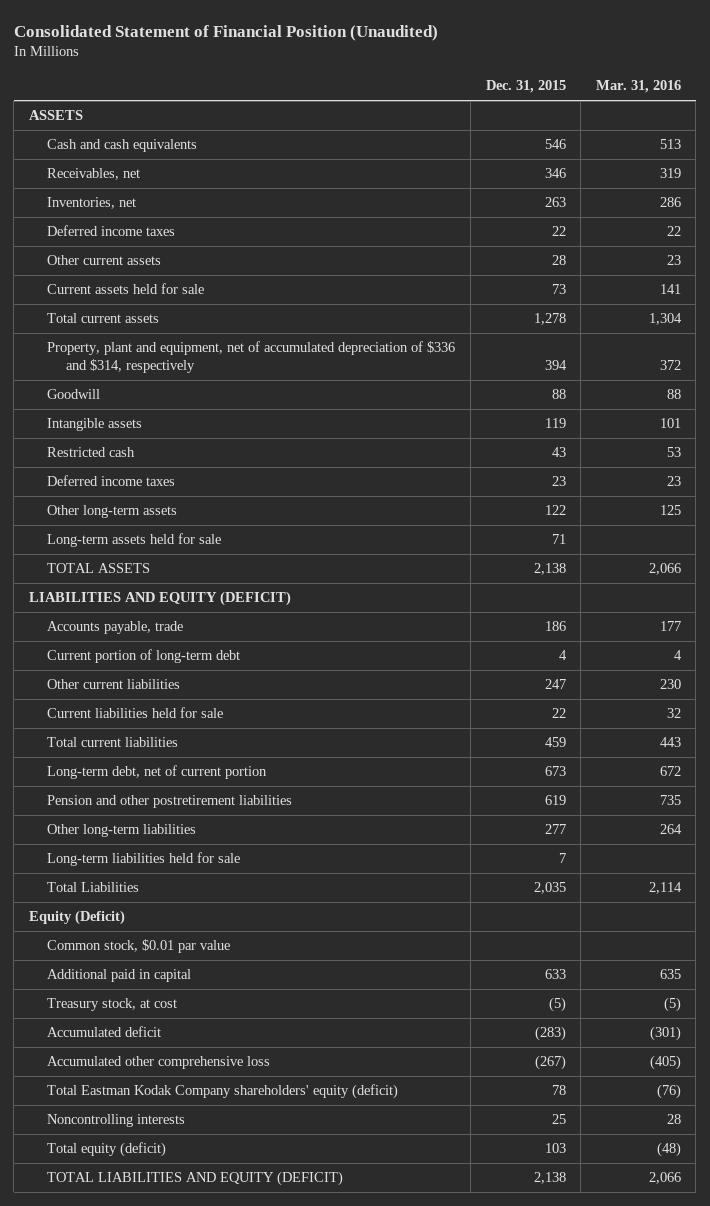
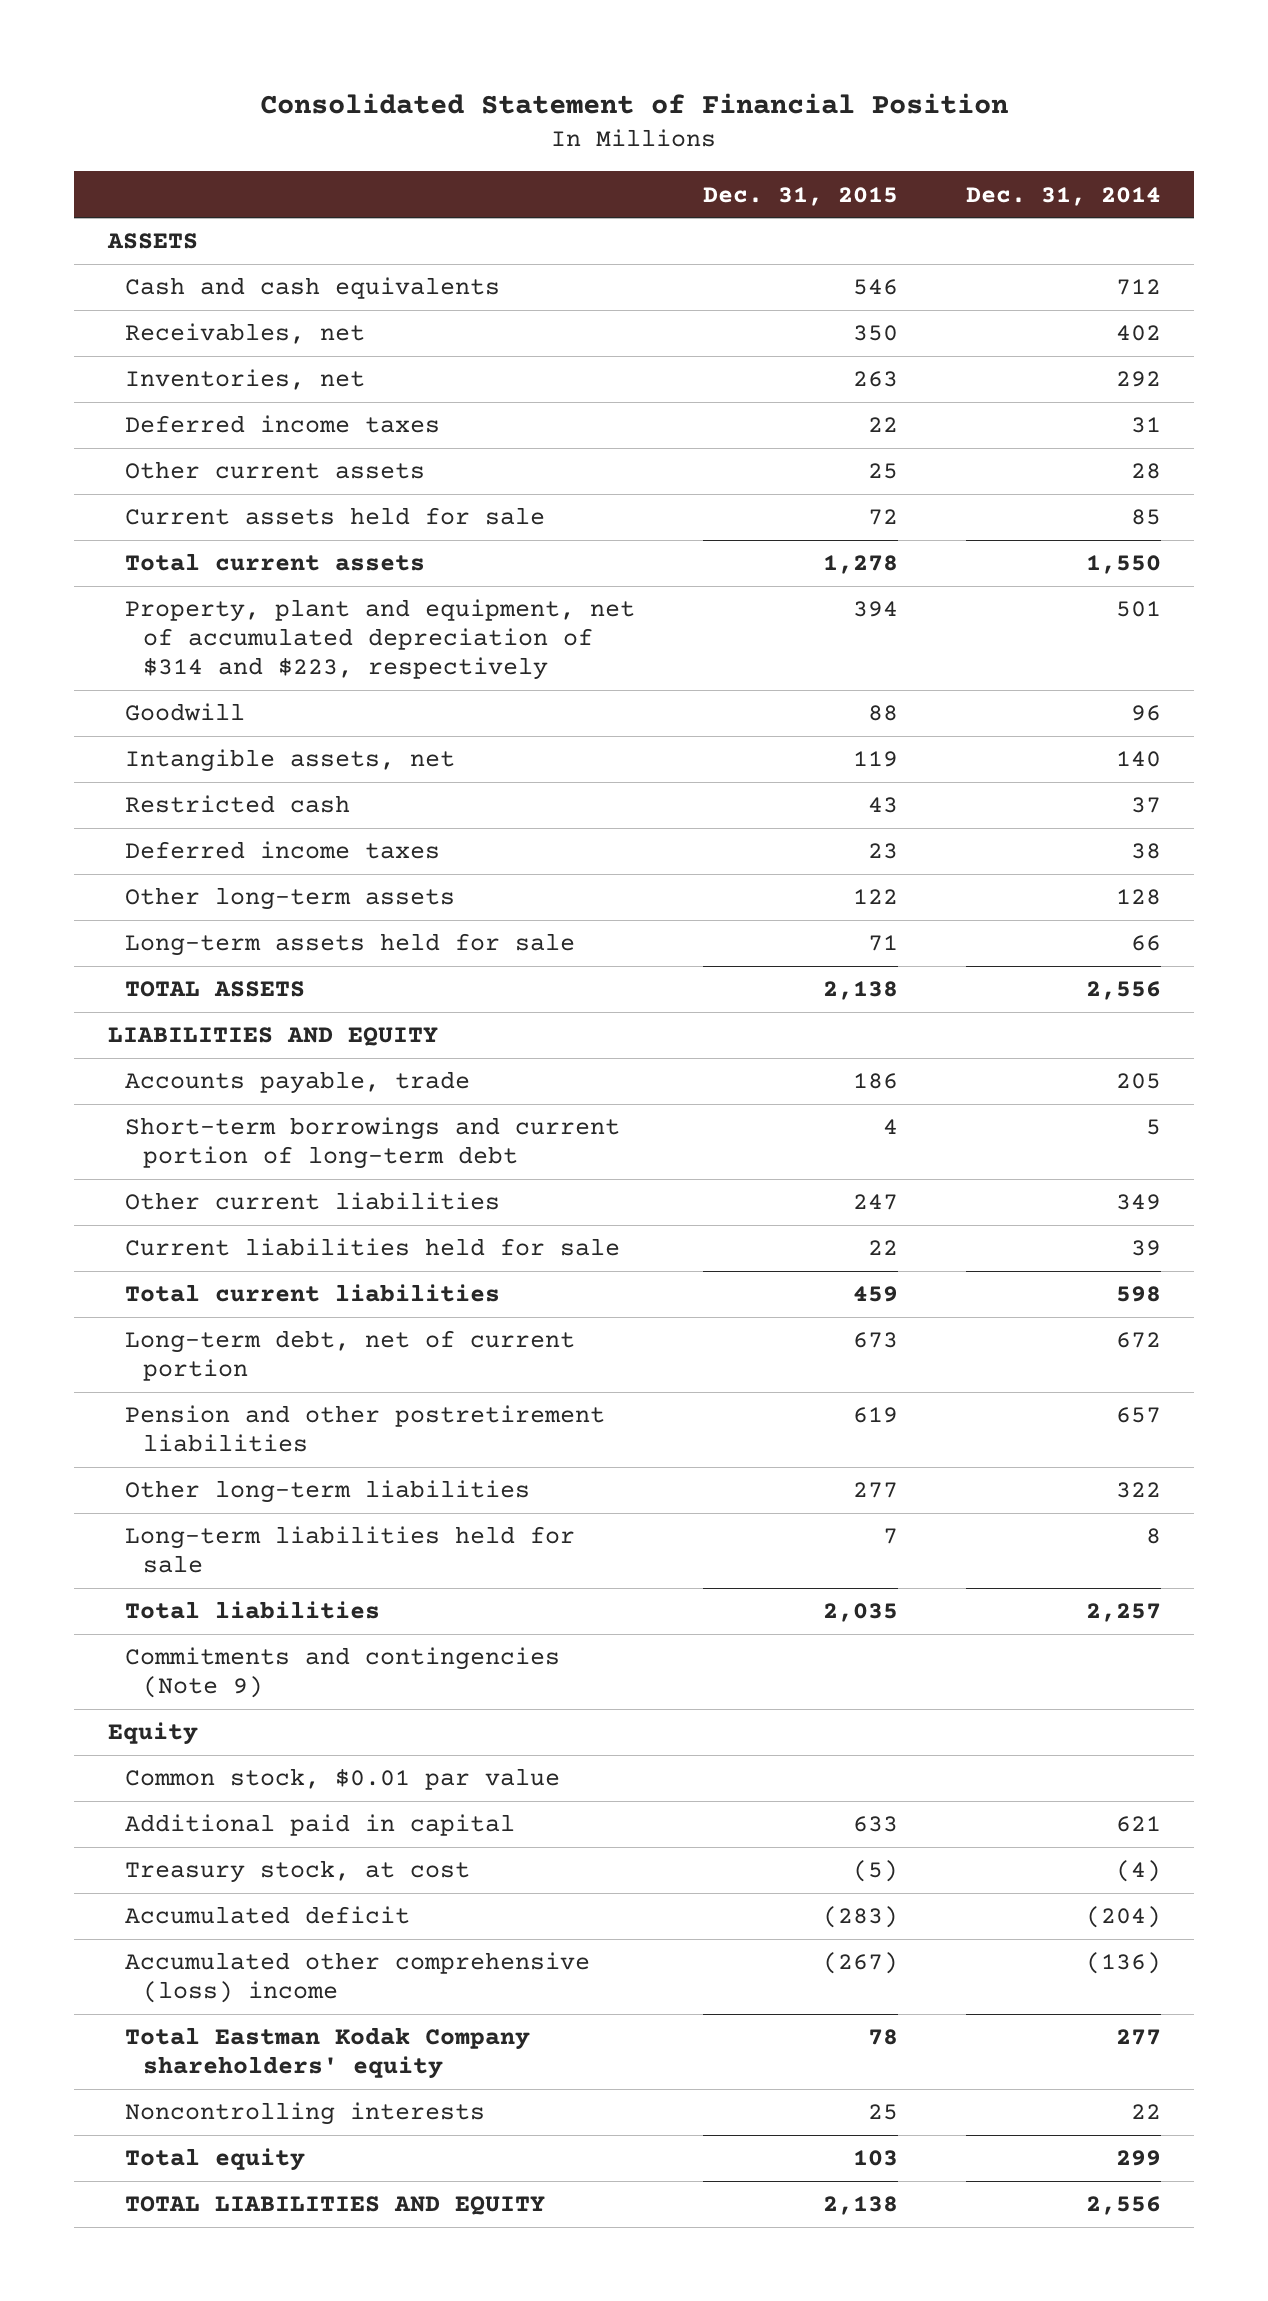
- Consolidated Statement of Financial Position (Unaudited)
+ Consolidated Statement of Financial Position
- | Dec. 31, 2015 | Mar. 31, 2016
+ | Dec. 31, 2015 | Dec. 31, 2014
- Receivables, net | 346 | 319
+ Receivables, net | 350 | 402
- Other current assets | 28 | 23
- Current assets held for sale | 73 | 141
+ Other current assets | 25 | 28
+ Current assets held for sale | 72 | 85
- Property, plant and equipment, net of accumulated depreciation of $336 and $314, respectively | 394 | 372
+ Property, plant and equipment, net of accumulated depreciation of $314 and $223, respectively | 394 | 501
- Intangible assets | 119 | 101
+ Intangible assets, net | 119 | 140
- LIABILITIES AND EQUITY (DEFICIT)
+ LIABILITIES AND EQUITY
- Current portion of long-term debt | 4 | 4
+ Short-term borrowings and current portion of long-term debt | 4 | 5
- Total Liabilities | 2,035 | 2,114
- Equity (Deficit)
+ Total liabilities | 2,035 | 2,257
+ Commitments and contingencies (Note 9)
+ Equity
- Accumulated other comprehensive loss | (267) | (405)
- Total Eastman Kodak Company shareholders' equity (deficit) | 78 | (76)
+ Accumulated other comprehensive (loss) income | (267) | (136)
+ Total Eastman Kodak Company shareholders' equity | 78 | 277
- Total equity (deficit) | 103 | (48)
- TOTAL LIABILITIES AND EQUITY (DEFICIT) | 2,138 | 2,066
+ Total equity | 103 | 299
+ TOTAL LIABILITIES AND EQUITY | 2,138 | 2,556

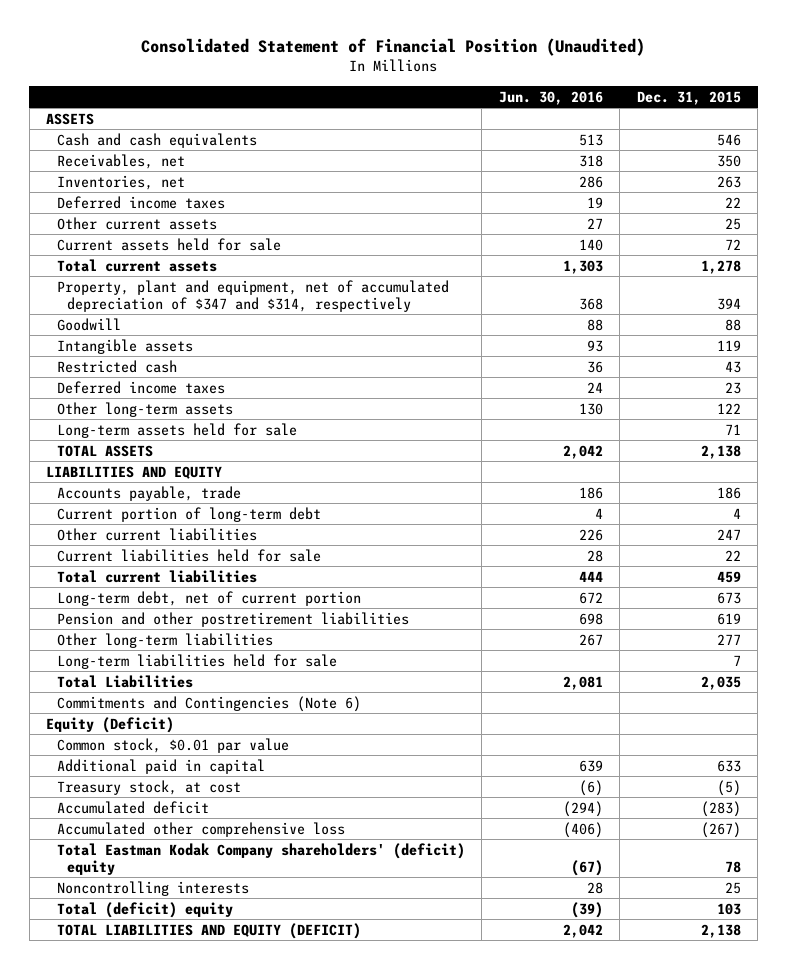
- Consolidated Statement of Financial Position
+ Consolidated Statement of Financial Position (Unaudited)
- | Dec. 31, 2015 | Dec. 31, 2014
+ | Jun. 30, 2016 | Dec. 31, 2015
- Property, plant and equipment, net of accumulated depreciation of $314 and $223, respectively | 394 | 501
+ Property, plant and equipment, net of accumulated depreciation of $347 and $314, respectively | 368 | 394
- Intangible assets, net | 119 | 140
+ Intangible assets | 93 | 119
- Short-term borrowings and current portion of long-term debt | 4 | 5
+ Current portion of long-term debt | 4 | 4
- Total liabilities | 2,035 | 2,257
- Commitments and contingencies (Note 9)
- Equity
+ Total Liabilities | 2,081 | 2,035
+ Commitments and Contingencies (Note 6)
+ Equity (Deficit)
- Accumulated other comprehensive (loss) income | (267) | (136)
- Total Eastman Kodak Company shareholders' equity | 78 | 277
+ Accumulated other comprehensive loss | (406) | (267)
+ Total Eastman Kodak Company shareholders' (deficit) equity | (67) | 78
- Total equity | 103 | 299
- TOTAL LIABILITIES AND EQUITY | 2,138 | 2,556
+ Total (deficit) equity | (39) | 103
+ TOTAL LIABILITIES AND EQUITY (DEFICIT) | 2,042 | 2,138

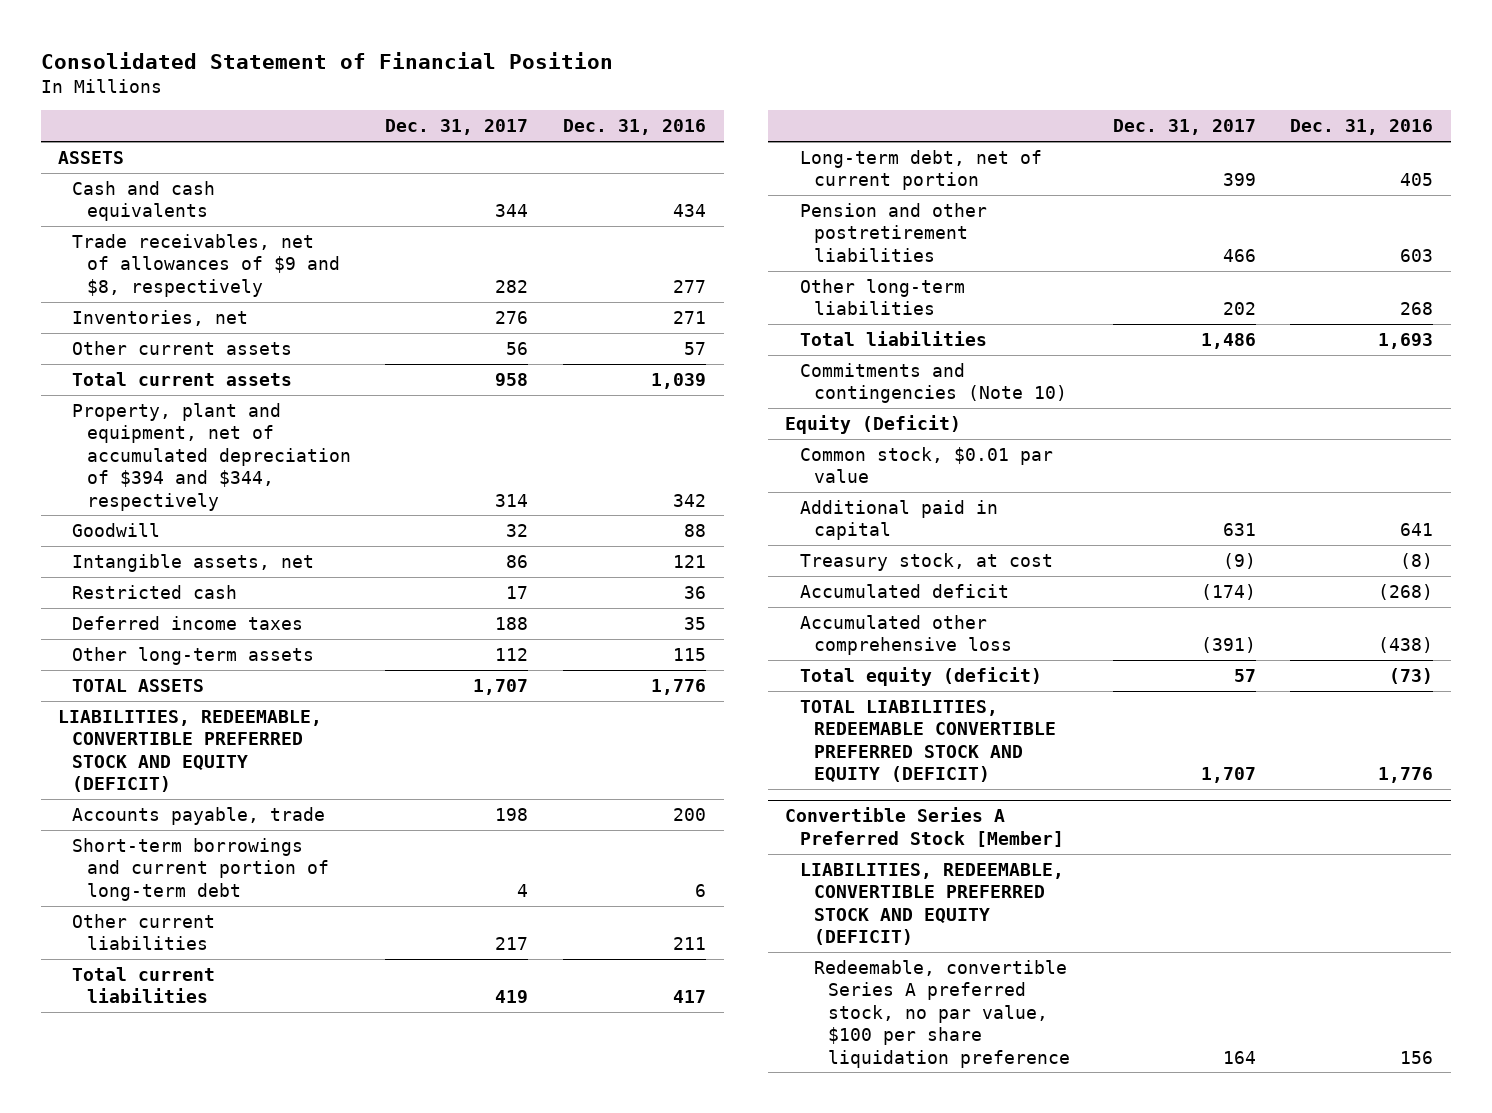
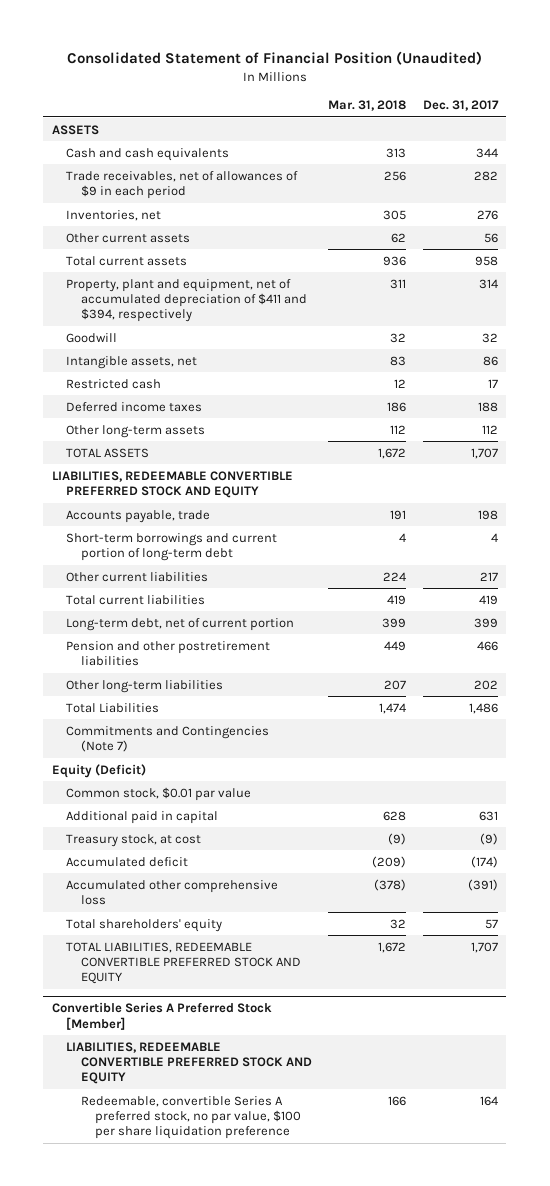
- Consolidated Statement of Financial Position
+ Consolidated Statement of Financial Position (Unaudited)
- | Dec. 31, 2017 | Dec. 31, 2016
+ | Mar. 31, 2018 | Dec. 31, 2017
- Trade receivables, net of allowances of $9 and $8, respectively | 282 | 277
+ Trade receivables, net of allowances of $9 in each period | 256 | 282
- Property, plant and equipment, net of accumulated depreciation of $394 and $344, respectively | 314 | 342
+ Property, plant and equipment, net of accumulated depreciation of $411 and $394, respectively | 311 | 314
- LIABILITIES, REDEEMABLE, CONVERTIBLE PREFERRED STOCK AND EQUITY (DEFICIT)
+ LIABILITIES, REDEEMABLE CONVERTIBLE PREFERRED STOCK AND EQUITY
- Total liabilities | 1,486 | 1,693
- Commitments and contingencies (Note 10)
+ Total Liabilities | 1,474 | 1,486
+ Commitments and Contingencies (Note 7)
- Total equity (deficit) | 57 | (73)
- TOTAL LIABILITIES, REDEEMABLE CONVERTIBLE PREFERRED STOCK AND EQUITY (DEFICIT) | 1,707 | 1,776
+ Total shareholders' equity | 32 | 57
+ TOTAL LIABILITIES, REDEEMABLE CONVERTIBLE PREFERRED STOCK AND EQUITY | 1,672 | 1,707
@ Convertible Series A Preferred Stock [Member]
- LIABILITIES, REDEEMABLE, CONVERTIBLE PREFERRED STOCK AND EQUITY (DEFICIT)
+ LIABILITIES, REDEEMABLE CONVERTIBLE PREFERRED STOCK AND EQUITY

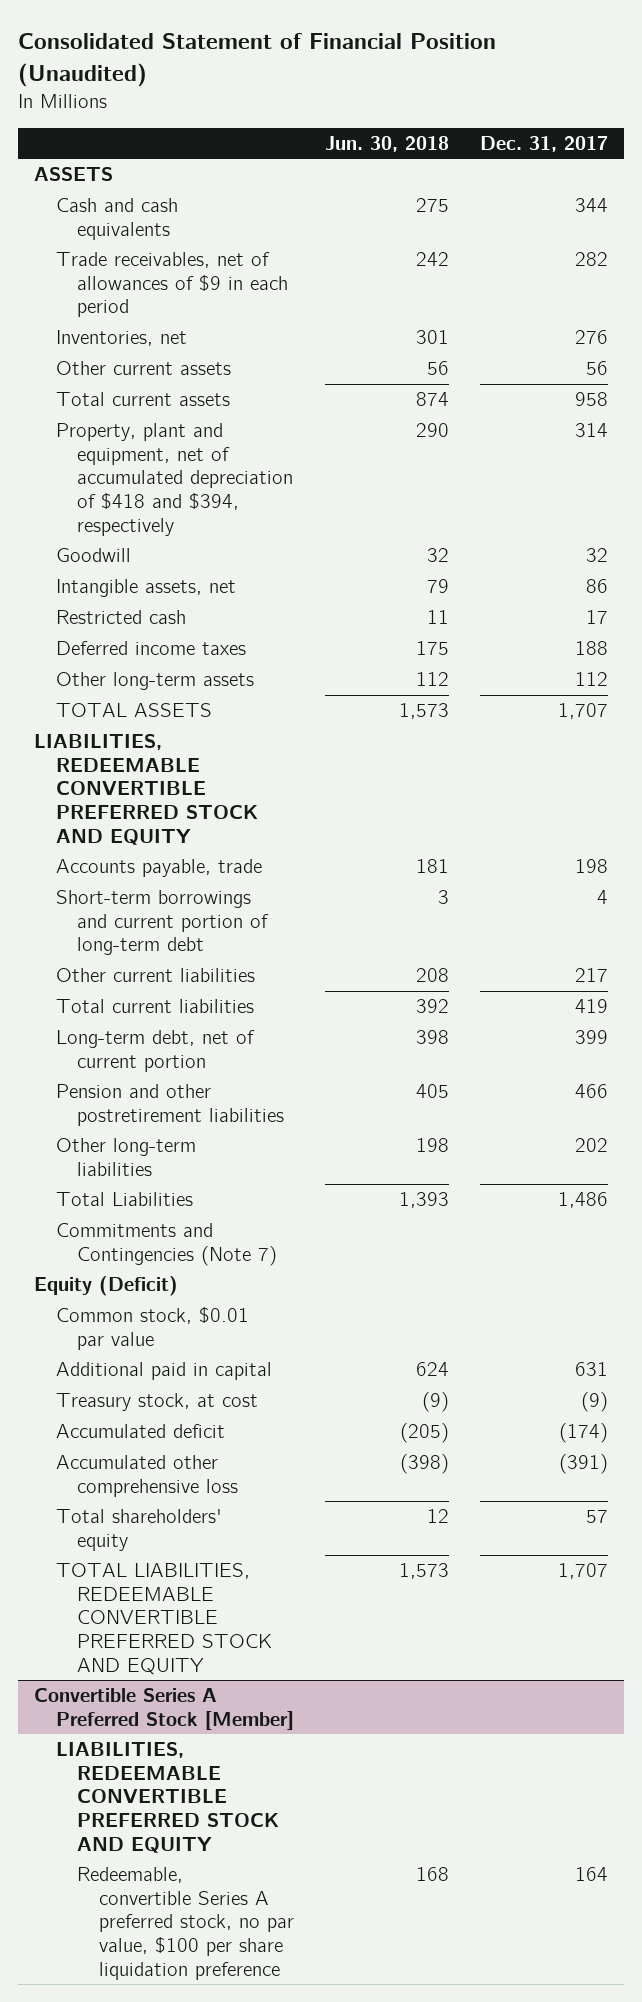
- | Mar. 31, 2018 | Dec. 31, 2017
+ | Jun. 30, 2018 | Dec. 31, 2017
- Property, plant and equipment, net of accumulated depreciation of $411 and $394, respectively | 311 | 314
+ Property, plant and equipment, net of accumulated depreciation of $418 and $394, respectively | 290 | 314

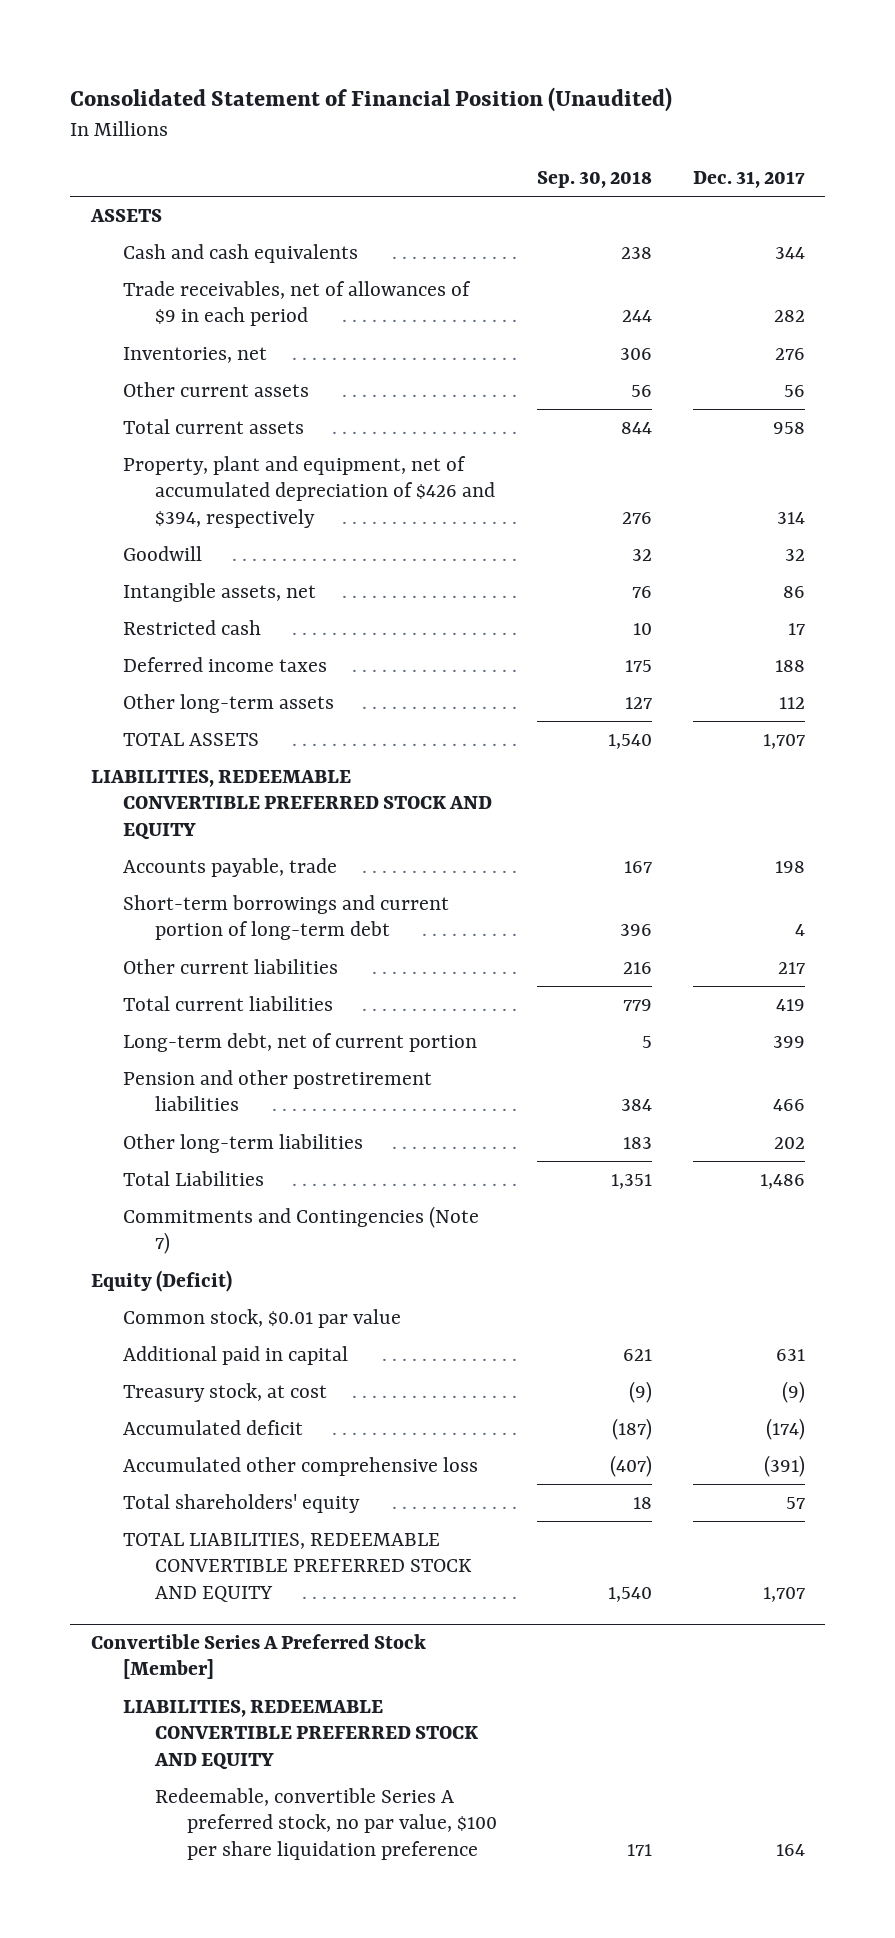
- | Jun. 30, 2018 | Dec. 31, 2017
+ | Sep. 30, 2018 | Dec. 31, 2017
- Property, plant and equipment, net of accumulated depreciation of $418 and $394, respectively | 290 | 314
+ Property, plant and equipment, net of accumulated depreciation of $426 and $394, respectively | 276 | 314

